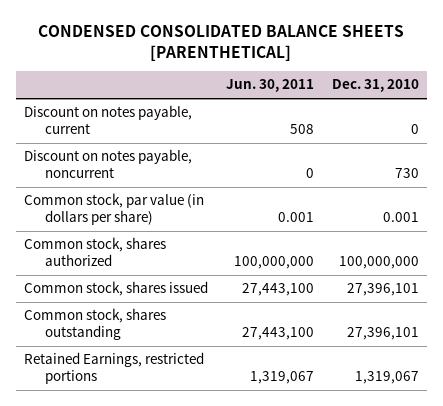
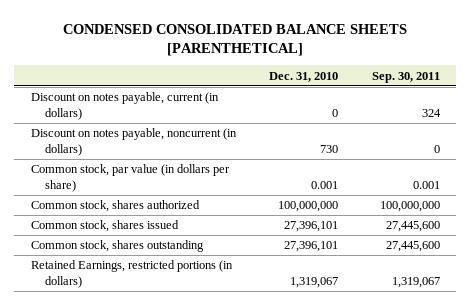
- | Jun. 30, 2011 | Dec. 31, 2010
+ | Dec. 31, 2010 | Sep. 30, 2011
- Discount on notes payable, current | 508 | 0
- Discount on notes payable, noncurrent | 0 | 730
+ Discount on notes payable, current (in dollars) | 0 | 324
+ Discount on notes payable, noncurrent (in dollars) | 730 | 0
- Retained Earnings, restricted portions | 1,319,067 | 1,319,067
+ Retained Earnings, restricted portions (in dollars) | 1,319,067 | 1,319,067

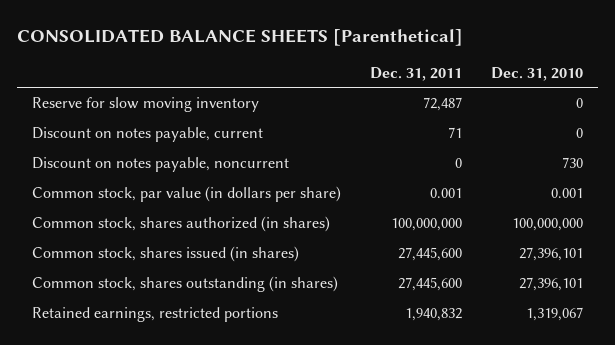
- CONDENSED CONSOLIDATED BALANCE SHEETS [PARENTHETICAL]
+ CONSOLIDATED BALANCE SHEETS [Parenthetical]
- | Dec. 31, 2010 | Sep. 30, 2011
+ | Dec. 31, 2011 | Dec. 31, 2010
- Discount on notes payable, current (in dollars) | 0 | 324
- Discount on notes payable, noncurrent (in dollars) | 730 | 0
+ Reserve for slow moving inventory | 72,487 | 0
+ Discount on notes payable, current | 71 | 0
+ Discount on notes payable, noncurrent | 0 | 730
- Common stock, shares authorized | 100,000,000 | 100,000,000
- Common stock, shares issued | 27,396,101 | 27,445,600
- Common stock, shares outstanding | 27,396,101 | 27,445,600
- Retained Earnings, restricted portions (in dollars) | 1,319,067 | 1,319,067
+ Common stock, shares authorized (in shares) | 100,000,000 | 100,000,000
+ Common stock, shares issued (in shares) | 27,445,600 | 27,396,101
+ Common stock, shares outstanding (in shares) | 27,445,600 | 27,396,101
+ Retained earnings, restricted portions | 1,940,832 | 1,319,067

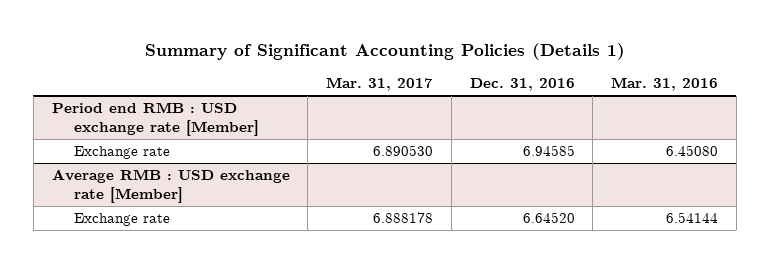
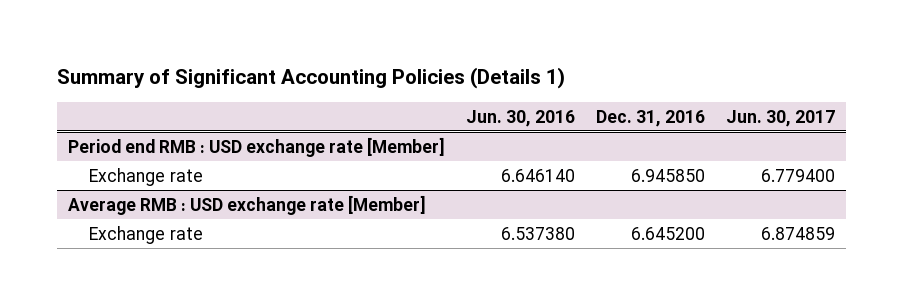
- | Mar. 31, 2017 | Dec. 31, 2016 | Mar. 31, 2016
+ | Jun. 30, 2016 | Dec. 31, 2016 | Jun. 30, 2017
@ Period end RMB : USD exchange rate [Member]
- Exchange rate | 6.890530 | 6.94585 | 6.45080
+ Exchange rate | 6.646140 | 6.945850 | 6.779400
@ Average RMB : USD exchange rate [Member]
- Exchange rate | 6.888178 | 6.64520 | 6.54144
+ Exchange rate | 6.537380 | 6.645200 | 6.874859

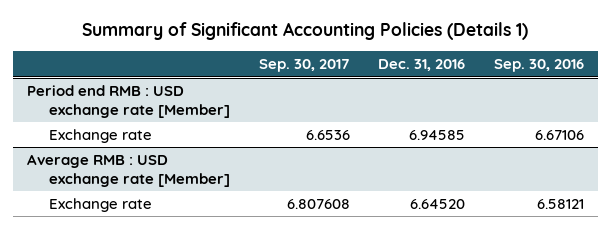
- | Jun. 30, 2016 | Dec. 31, 2016 | Jun. 30, 2017
+ | Sep. 30, 2017 | Dec. 31, 2016 | Sep. 30, 2016
@ Period end RMB : USD exchange rate [Member]
- Exchange rate | 6.646140 | 6.945850 | 6.779400
+ Exchange rate | 6.6536 | 6.94585 | 6.67106
@ Average RMB : USD exchange rate [Member]
- Exchange rate | 6.537380 | 6.645200 | 6.874859
+ Exchange rate | 6.807608 | 6.64520 | 6.58121

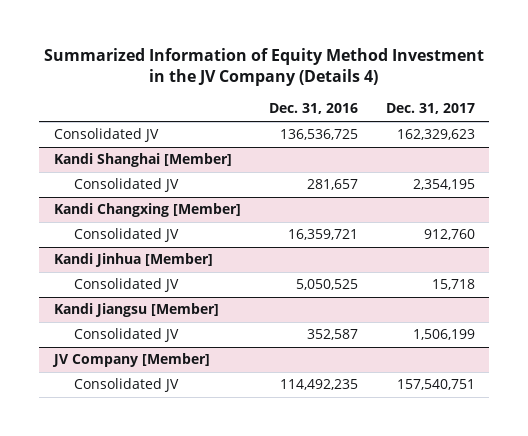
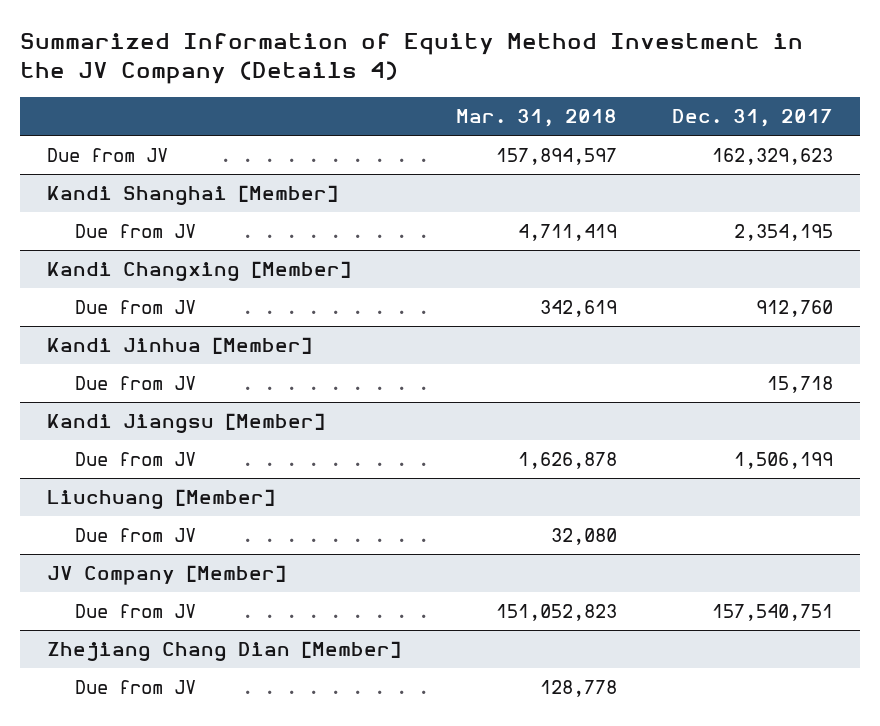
- | Dec. 31, 2016 | Dec. 31, 2017
+ | Mar. 31, 2018 | Dec. 31, 2017
- Consolidated JV | 136,536,725 | 162,329,623
+ Due from JV | 157,894,597 | 162,329,623
@ Kandi Shanghai [Member]
- Consolidated JV | 281,657 | 2,354,195
+ Due from JV | 4,711,419 | 2,354,195
@ Kandi Changxing [Member]
- Consolidated JV | 16,359,721 | 912,760
+ Due from JV | 342,619 | 912,760
@ Kandi Jinhua [Member]
- Consolidated JV | 5,050,525 | 15,718
+ Due from JV | | 15,718
@ Kandi Jiangsu [Member]
- Consolidated JV | 352,587 | 1,506,199
+ Due from JV | 1,626,878 | 1,506,199
+ Liuchuang [Member]
+ Due from JV | 32,080 |
@ JV Company [Member]
- Consolidated JV | 114,492,235 | 157,540,751
+ Due from JV | 151,052,823 | 157,540,751
+ Zhejiang Chang Dian [Member]
+ Due from JV | 128,778 |

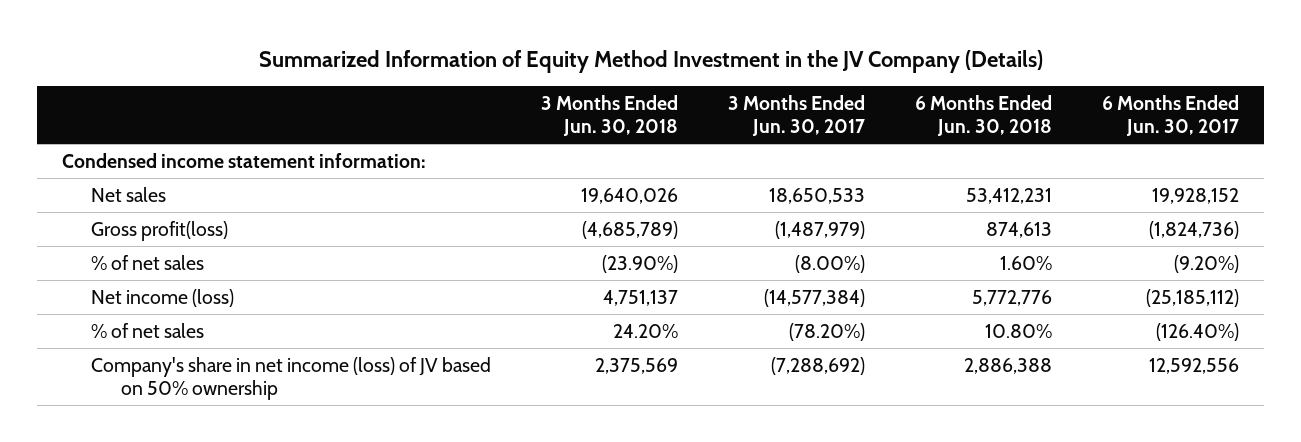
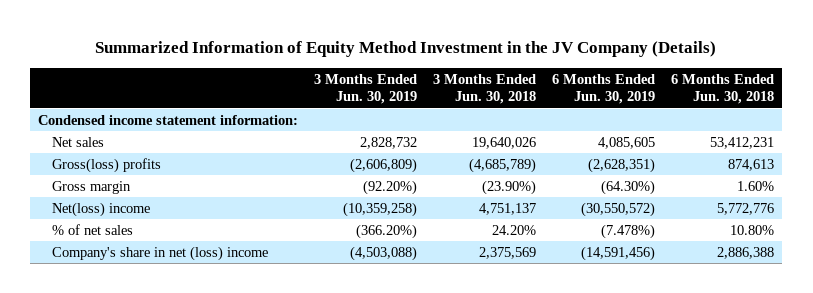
- | 3 Months Ended Jun. 30, 2018 | 3 Months Ended Jun. 30, 2017 | 6 Months Ended Jun. 30, 2018 | 6 Months Ended Jun. 30, 2017
+ | 3 Months Ended Jun. 30, 2019 | 3 Months Ended Jun. 30, 2018 | 6 Months Ended Jun. 30, 2019 | 6 Months Ended Jun. 30, 2018
- Gross profit(loss) | (4,685,789) | (1,487,979) | 874,613 | (1,824,736)
- % of net sales | (23.90%) | (8.00%) | 1.60% | (9.20%)
- Net income (loss) | 4,751,137 | (14,577,384) | 5,772,776 | (25,185,112)
+ Gross(loss) profits | (2,606,809) | (4,685,789) | (2,628,351) | 874,613
+ Gross margin | (92.20%) | (23.90%) | (64.30%) | 1.60%
+ Net(loss) income | (10,359,258) | 4,751,137 | (30,550,572) | 5,772,776
- Company's share in net income (loss) of JV based on 50% ownership | 2,375,569 | (7,288,692) | 2,886,388 | 12,592,556
+ Company's share in net (loss) income | (4,503,088) | 2,375,569 | (14,591,456) | 2,886,388

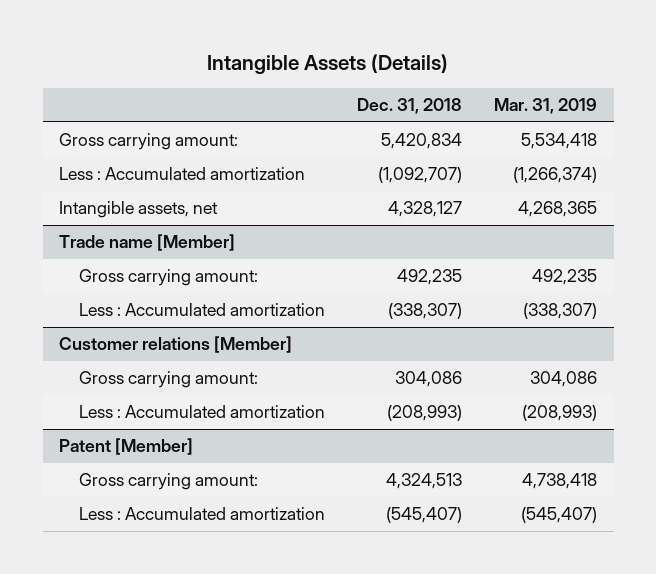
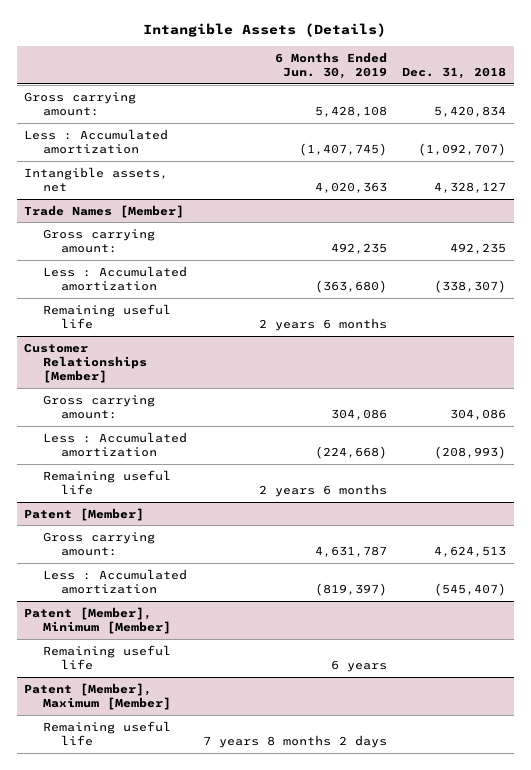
- | Dec. 31, 2018 | Mar. 31, 2019
+ | 6 Months Ended Jun. 30, 2019 | Dec. 31, 2018
- Trade name [Member]
+ Trade Names [Member]
- Customer relations [Member]
+ Remaining useful life | 2 years 6 months |
+ Customer Relationships [Member]
+ Remaining useful life | 2 years 6 months |
@ Patent [Member]
- Gross carrying amount: | 4,324,513 | 4,738,418
+ Gross carrying amount: | 4,631,787 | 4,624,513
+ Patent [Member], Minimum [Member]
+ Remaining useful life | 6 years |
+ Patent [Member], Maximum [Member]
+ Remaining useful life | 7 years 8 months 2 days |

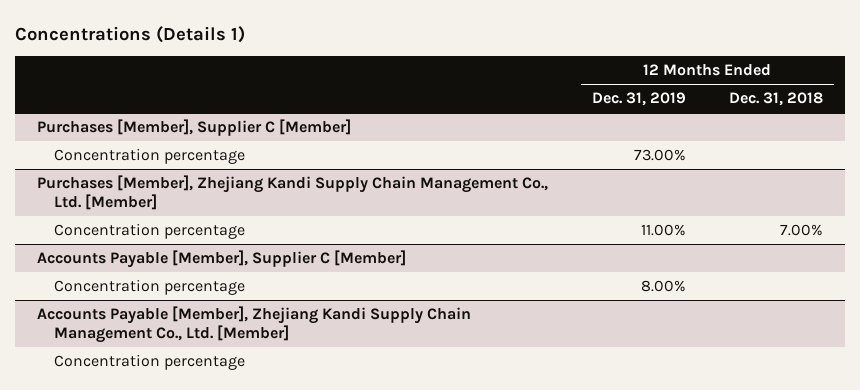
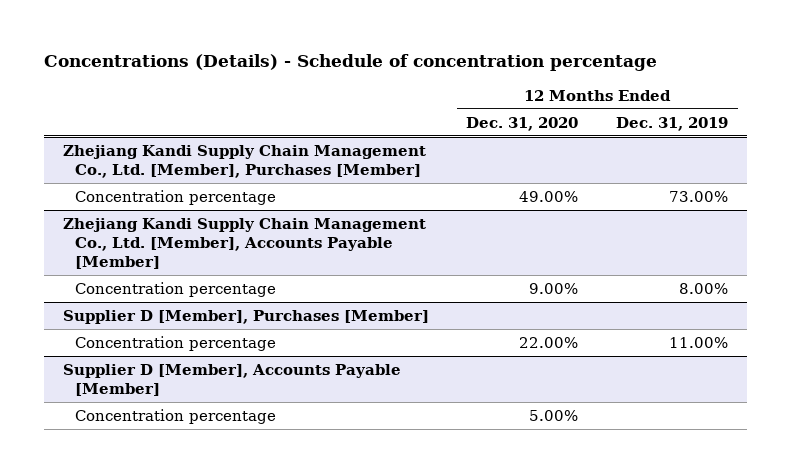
- Concentrations (Details 1)
+ Concentrations (Details) - Schedule of concentration percentage
- | 12 Months Ended Dec. 31, 2019 | 12 Months Ended Dec. 31, 2018
+ | 12 Months Ended Dec. 31, 2020 | 12 Months Ended Dec. 31, 2019
- Purchases [Member], Supplier C [Member]
+ Zhejiang Kandi Supply Chain Management Co., Ltd. [Member], Purchases [Member]
- Purchases [Member], Zhejiang Kandi Supply Chain Management Co., Ltd. [Member]
- Concentration percentage | 11.00% | 7.00%
- Accounts Payable [Member], Supplier C [Member]
+ Zhejiang Kandi Supply Chain Management Co., Ltd. [Member], Accounts Payable [Member]
- Accounts Payable [Member], Zhejiang Kandi Supply Chain Management Co., Ltd. [Member]
+ Supplier D [Member], Purchases [Member]
+ Concentration percentage | 22.00% | 11.00%
+ Supplier D [Member], Accounts Payable [Member]

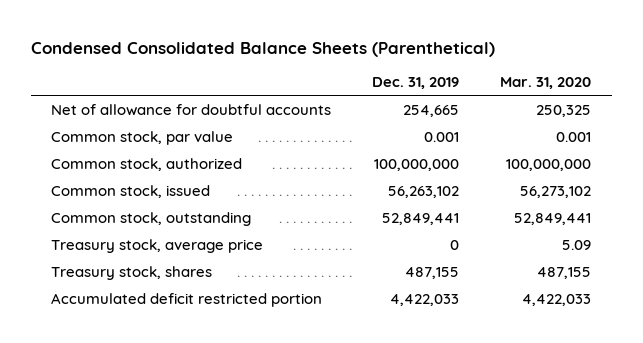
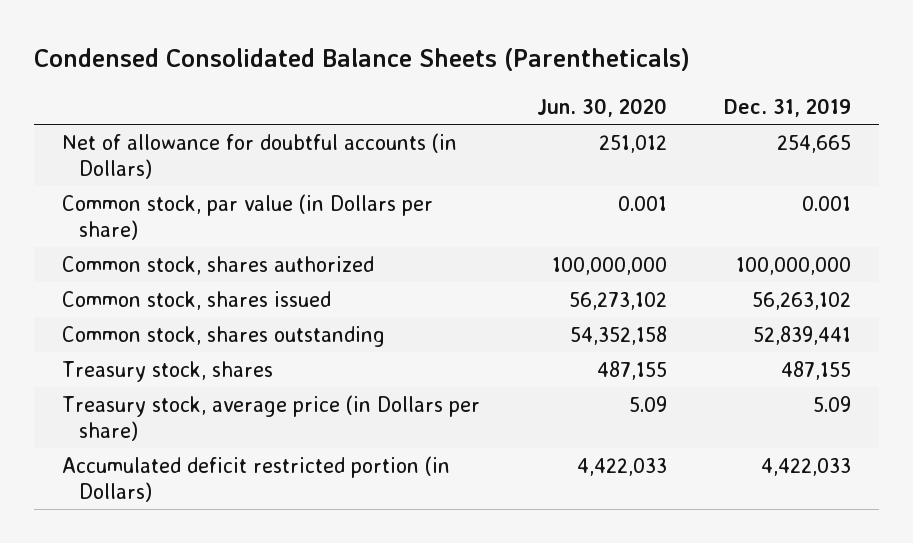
- Condensed Consolidated Balance Sheets (Parenthetical)
+ Condensed Consolidated Balance Sheets (Parentheticals)
- | Dec. 31, 2019 | Mar. 31, 2020
+ | Jun. 30, 2020 | Dec. 31, 2019
- Net of allowance for doubtful accounts | 254,665 | 250,325
- Common stock, par value | 0.001 | 0.001
- Common stock, authorized | 100,000,000 | 100,000,000
- Common stock, issued | 56,263,102 | 56,273,102
- Common stock, outstanding | 52,849,441 | 52,849,441
- Treasury stock, average price | 0 | 5.09
+ Net of allowance for doubtful accounts (in Dollars) | 251,012 | 254,665
+ Common stock, par value (in Dollars per share) | 0.001 | 0.001
+ Common stock, shares authorized | 100,000,000 | 100,000,000
+ Common stock, shares issued | 56,273,102 | 56,263,102
+ Common stock, shares outstanding | 54,352,158 | 52,839,441
- Accumulated deficit restricted portion | 4,422,033 | 4,422,033
+ Treasury stock, average price (in Dollars per share) | 5.09 | 5.09
+ Accumulated deficit restricted portion (in Dollars) | 4,422,033 | 4,422,033

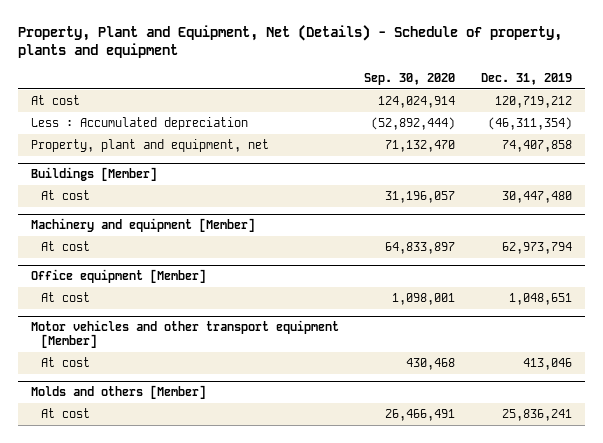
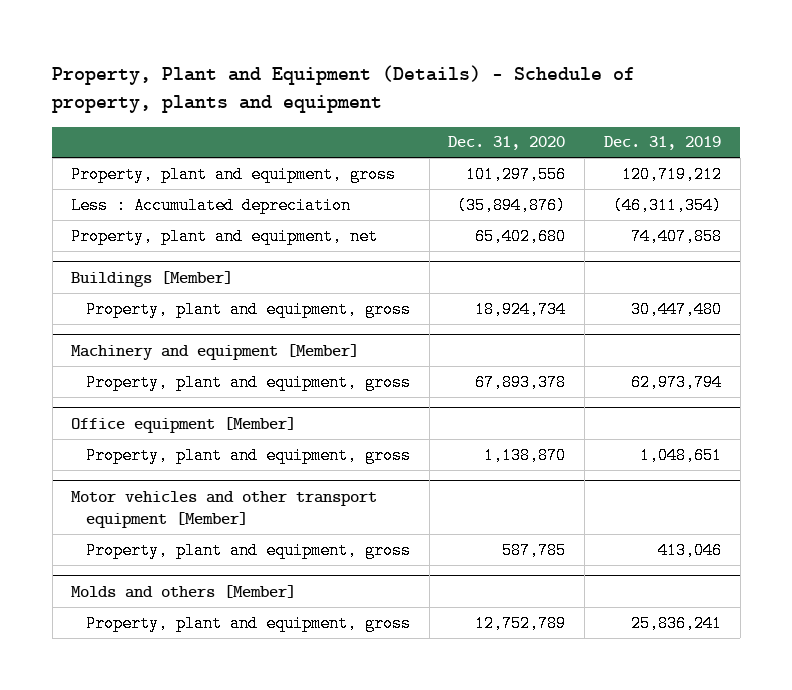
- Property, Plant and Equipment, Net (Details) - Schedule of property, plants and equipment
+ Property, Plant and Equipment (Details) - Schedule of property, plants and equipment
- | Sep. 30, 2020 | Dec. 31, 2019
+ | Dec. 31, 2020 | Dec. 31, 2019
- At cost | 124,024,914 | 120,719,212
+ Property, plant and equipment, gross | 101,297,556 | 120,719,212
@ Buildings [Member]
- At cost | 31,196,057 | 30,447,480
+ Property, plant and equipment, gross | 18,924,734 | 30,447,480
@ Machinery and equipment [Member]
- At cost | 64,833,897 | 62,973,794
+ Property, plant and equipment, gross | 67,893,378 | 62,973,794
@ Office equipment [Member]
- At cost | 1,098,001 | 1,048,651
+ Property, plant and equipment, gross | 1,138,870 | 1,048,651
@ Motor vehicles and other transport equipment [Member]
- At cost | 430,468 | 413,046
+ Property, plant and equipment, gross | 587,785 | 413,046
@ Molds and others [Member]
- At cost | 26,466,491 | 25,836,241
+ Property, plant and equipment, gross | 12,752,789 | 25,836,241

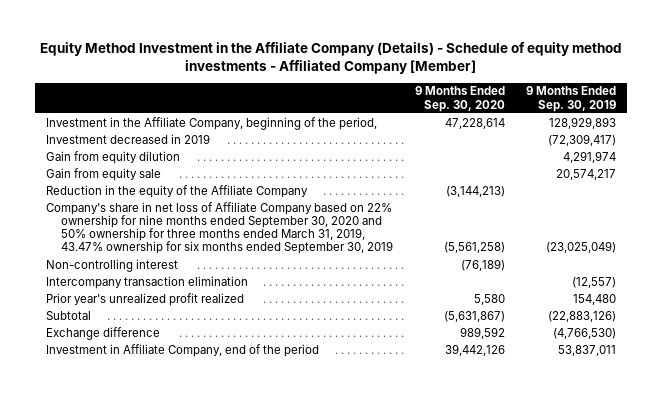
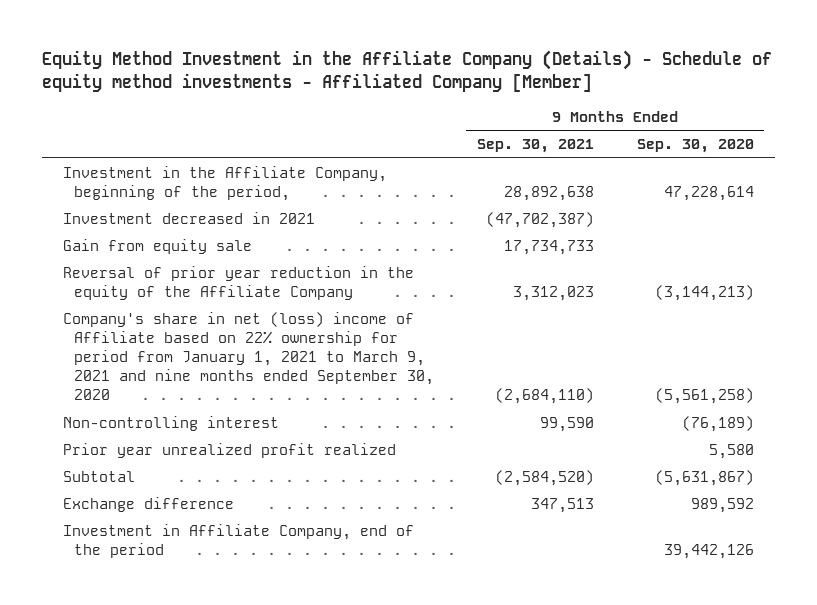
- | 9 Months Ended Sep. 30, 2020 | 9 Months Ended Sep. 30, 2019
+ | 9 Months Ended Sep. 30, 2021 | 9 Months Ended Sep. 30, 2020
- Investment decreased in 2019 | | (72,309,417)
- Gain from equity dilution | | 4,291,974
+ Investment decreased in 2021 | (47,702,387) |
- Reduction in the equity of the Affiliate Company | (3,144,213) |
- Company's share in net loss of Affiliate Company based on 22% ownership for nine months ended September 30, 2020 and 50% ownership for three months ended March 31, 2019, 43.47% ownership for six months ended September 30, 2019 | (5,561,258) | (23,025,049)
+ Reversal of prior year reduction in the equity of the Affiliate Company | 3,312,023 | (3,144,213)
+ Company's share in net (loss) income of Affiliate based on 22% ownership for period from January 1, 2021 to March 9, 2021 and nine months ended September 30, 2020 | (2,684,110) | (5,561,258)
- Intercompany transaction elimination | | (12,557)
- Prior year's unrealized profit realized | 5,580 | 154,480
+ Prior year unrealized profit realized | | 5,580

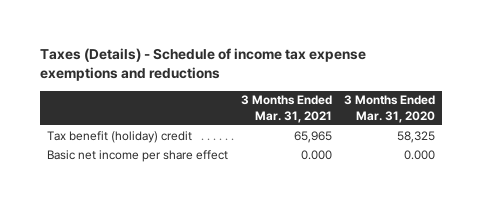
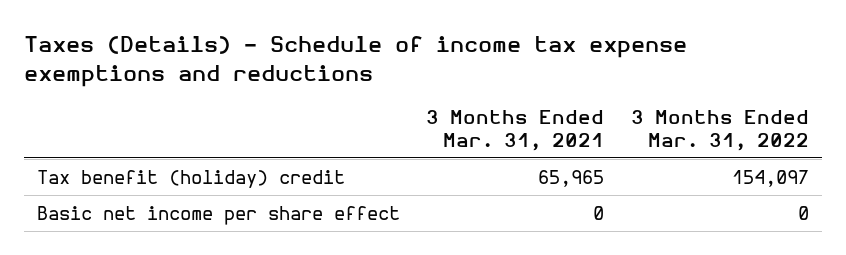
- | 3 Months Ended Mar. 31, 2021 | 3 Months Ended Mar. 31, 2020
+ | 3 Months Ended Mar. 31, 2021 | 3 Months Ended Mar. 31, 2022
- Basic net income per share effect | 0.000 | 0.000
+ Basic net income per share effect | 0 | 0

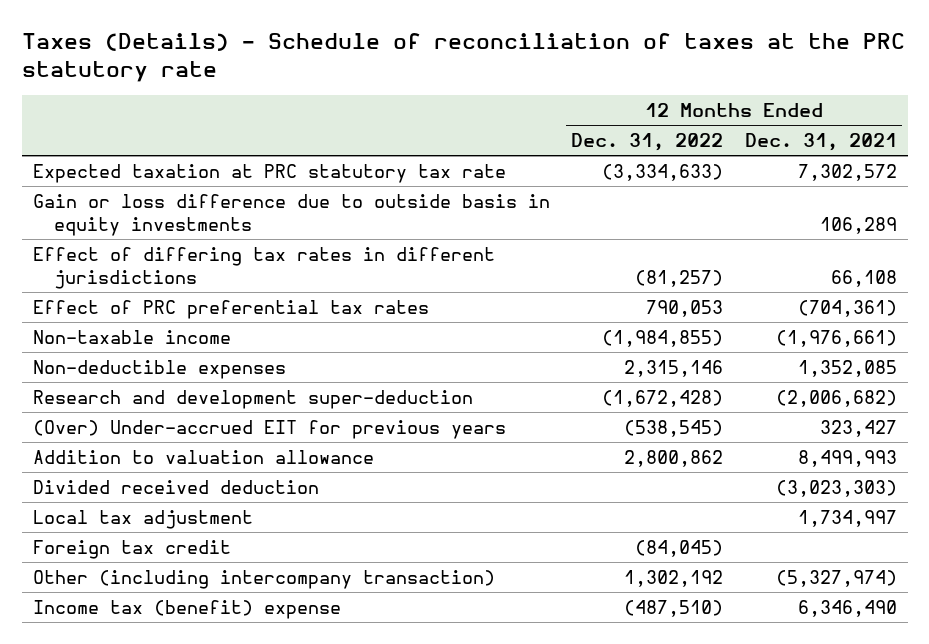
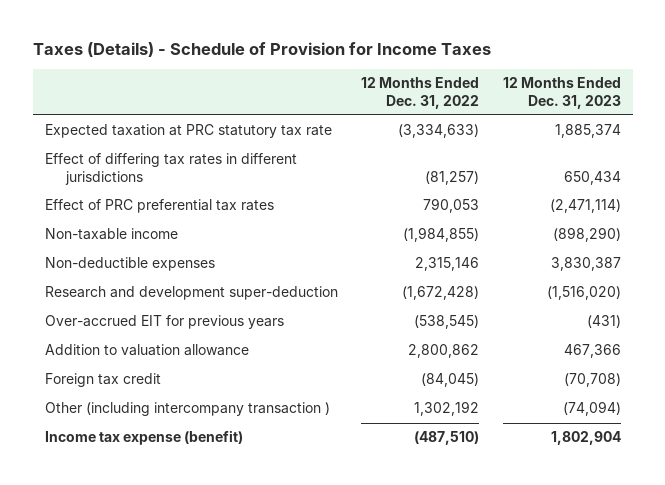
- Taxes (Details) - Schedule of reconciliation of taxes at the PRC statutory rate
+ Taxes (Details) - Schedule of Provision for Income Taxes
- | 12 Months Ended Dec. 31, 2022 | 12 Months Ended Dec. 31, 2021
+ | 12 Months Ended Dec. 31, 2022 | 12 Months Ended Dec. 31, 2023
- Gain or loss difference due to outside basis in equity investments | | 106,289
- (Over) Under-accrued EIT for previous years | (538,545) | 323,427
+ Over-accrued EIT for previous years | (538,545) | (431)
- Divided received deduction | | (3,023,303)
- Local tax adjustment | | 1,734,997
- Other (including intercompany transaction) | 1,302,192 | (5,327,974)
- Income tax (benefit) expense | (487,510) | 6,346,490
+ Other (including intercompany transaction ) | 1,302,192 | (74,094)
+ Income tax expense (benefit) | (487,510) | 1,802,904

